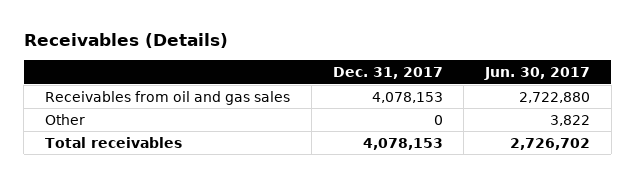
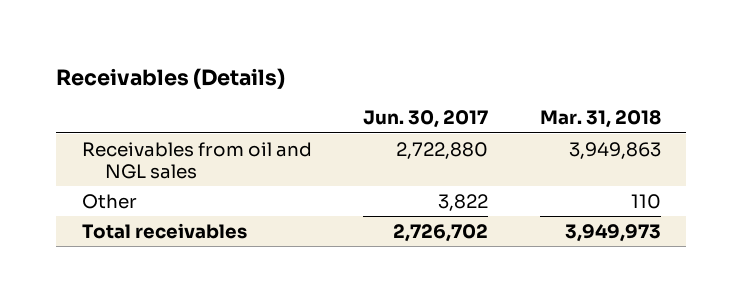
- | Dec. 31, 2017 | Jun. 30, 2017
+ | Jun. 30, 2017 | Mar. 31, 2018
- Receivables from oil and gas sales | 4,078,153 | 2,722,880
+ Receivables from oil and NGL sales | 2,722,880 | 3,949,863

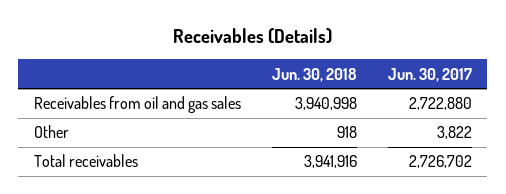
- | Jun. 30, 2017 | Mar. 31, 2018
+ | Jun. 30, 2018 | Jun. 30, 2017
- Receivables from oil and NGL sales | 2,722,880 | 3,949,863
+ Receivables from oil and gas sales | 3,940,998 | 2,722,880

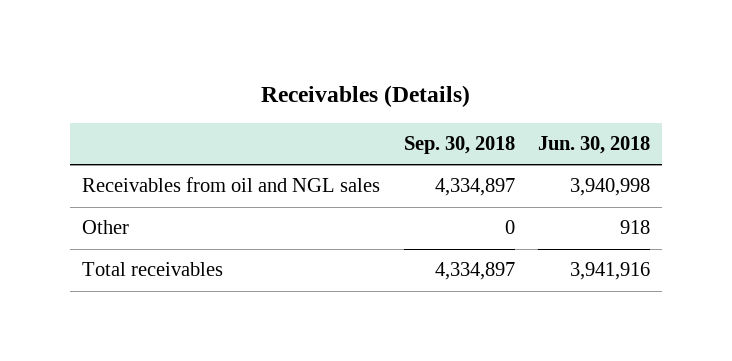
- | Jun. 30, 2018 | Jun. 30, 2017
+ | Sep. 30, 2018 | Jun. 30, 2018
- Receivables from oil and gas sales | 3,940,998 | 2,722,880
+ Receivables from oil and NGL sales | 4,334,897 | 3,940,998

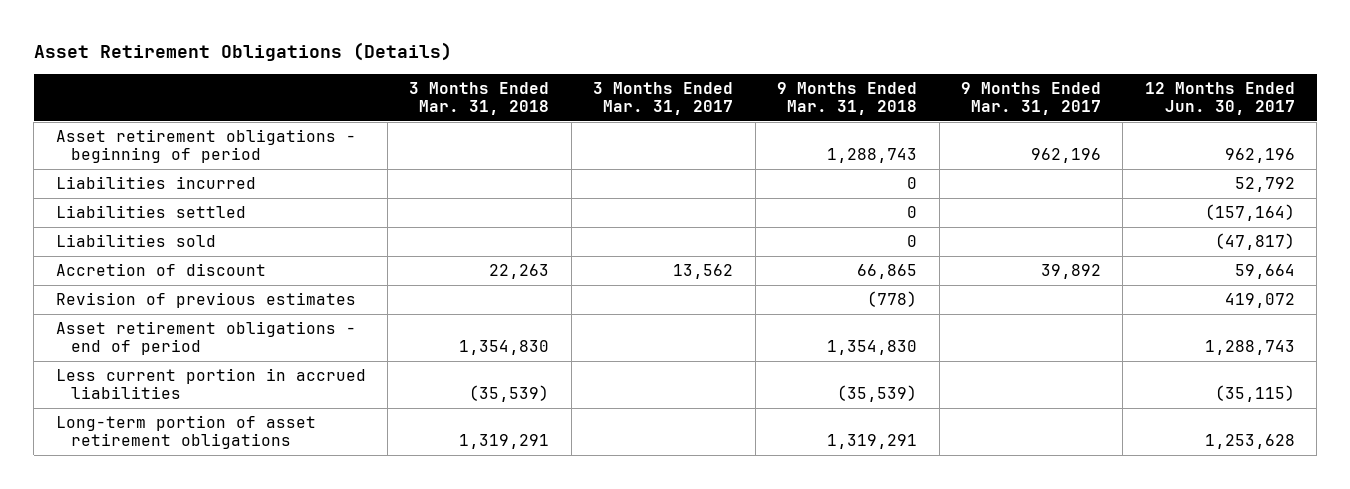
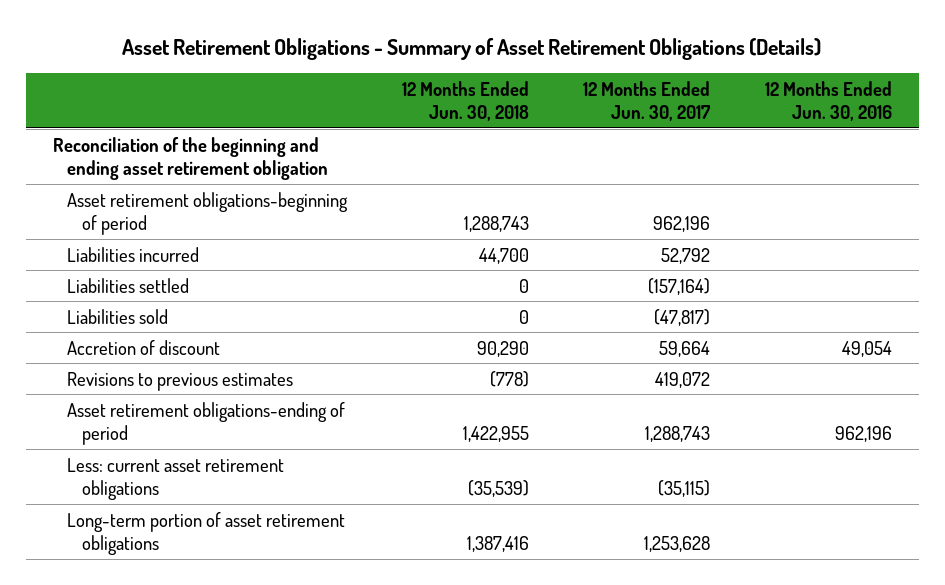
- Asset Retirement Obligations (Details)
+ Asset Retirement Obligations - Summary of Asset Retirement Obligations (Details)
- | 3 Months Ended Mar. 31, 2018 | 3 Months Ended Mar. 31, 2017 | 9 Months Ended Mar. 31, 2018 | 9 Months Ended Mar. 31, 2017 | 12 Months Ended Jun. 30, 2017
+ | 12 Months Ended Jun. 30, 2018 | 12 Months Ended Jun. 30, 2017 | 12 Months Ended Jun. 30, 2016
- Asset retirement obligations - beginning of period | | | 1,288,743 | 962,196 | 962,196
+ Reconciliation of the beginning and ending asset retirement obligation
+ Asset retirement obligations-beginning of period | 1,288,743 | 962,196 |
- Revision of previous estimates | | | (778) | | 419,072
- Asset retirement obligations - end of period | 1,354,830 | | 1,354,830 | | 1,288,743
- Less current portion in accrued liabilities | (35,539) | | (35,539) | | (35,115)
+ Revisions to previous estimates | (778) | 419,072 |
+ Asset retirement obligations-ending of period | 1,422,955 | 1,288,743 | 962,196
+ Less: current asset retirement obligations | (35,539) | (35,115) |

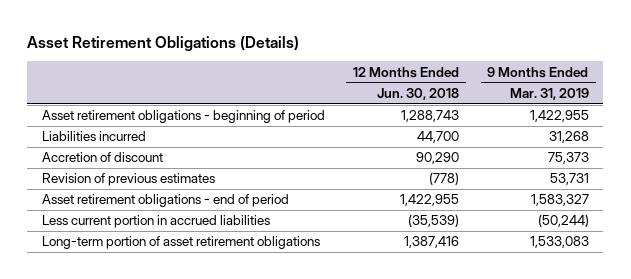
- Asset Retirement Obligations - Summary of Asset Retirement Obligations (Details)
+ Asset Retirement Obligations (Details)
- | 12 Months Ended Jun. 30, 2018 | 12 Months Ended Jun. 30, 2017 | 12 Months Ended Jun. 30, 2016
+ | 12 Months Ended Jun. 30, 2018 | 9 Months Ended Mar. 31, 2019
- Reconciliation of the beginning and ending asset retirement obligation
- Asset retirement obligations-beginning of period | 1,288,743 | 962,196 |
+ Asset retirement obligations - beginning of period | 1,288,743 | 1,422,955
- Liabilities settled | 0 | (157,164) |
- Liabilities sold | 0 | (47,817) |
- Revisions to previous estimates | (778) | 419,072 |
- Asset retirement obligations-ending of period | 1,422,955 | 1,288,743 | 962,196
- Less: current asset retirement obligations | (35,539) | (35,115) |
+ Revision of previous estimates | (778) | 53,731
+ Asset retirement obligations - end of period | 1,422,955 | 1,583,327
+ Less current portion in accrued liabilities | (35,539) | (50,244)

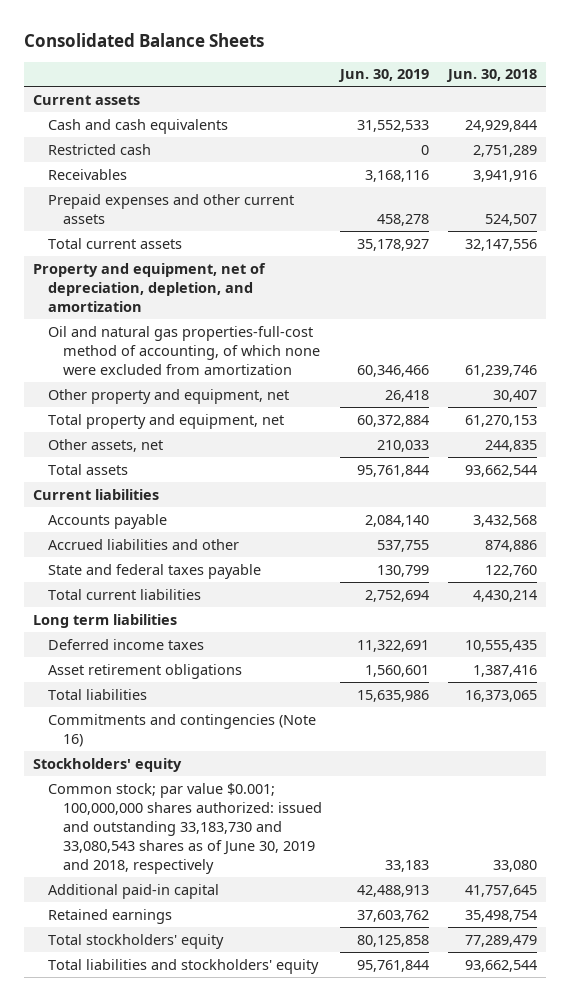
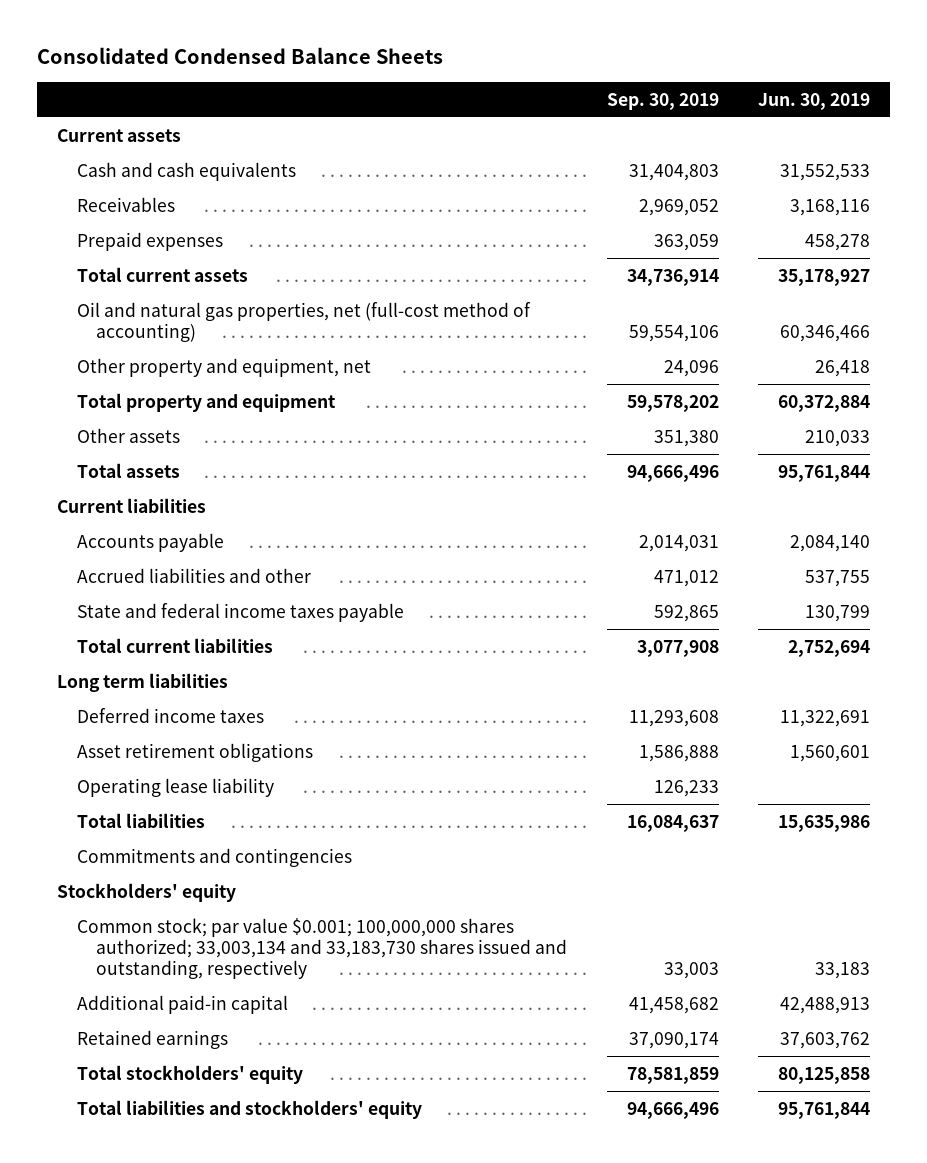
- Consolidated Balance Sheets
+ Consolidated Condensed Balance Sheets
- | Jun. 30, 2019 | Jun. 30, 2018
+ | Sep. 30, 2019 | Jun. 30, 2019
- Restricted cash | 0 | 2,751,289
- Prepaid expenses and other current assets | 458,278 | 524,507
+ Prepaid expenses | 363,059 | 458,278
- Property and equipment, net of depreciation, depletion, and amortization
- Oil and natural gas properties-full-cost method of accounting, of which none were excluded from amortization | 60,346,466 | 61,239,746
+ Oil and natural gas properties, net (full-cost method of accounting) | 59,554,106 | 60,346,466
- Total property and equipment, net | 60,372,884 | 61,270,153
- Other assets, net | 210,033 | 244,835
+ Total property and equipment | 59,578,202 | 60,372,884
+ Other assets | 351,380 | 210,033
- State and federal taxes payable | 130,799 | 122,760
+ State and federal income taxes payable | 592,865 | 130,799
+ Operating lease liability | 126,233 |
- Commitments and contingencies (Note 16)
+ Commitments and contingencies
- Common stock; par value $0.001; 100,000,000 shares authorized: issued and outstanding 33,183,730 and 33,080,543 shares as of June 30, 2019 and 2018, respectively | 33,183 | 33,080
+ Common stock; par value $0.001; 100,000,000 shares authorized; 33,003,134 and 33,183,730 shares issued and outstanding, respectively | 33,003 | 33,183

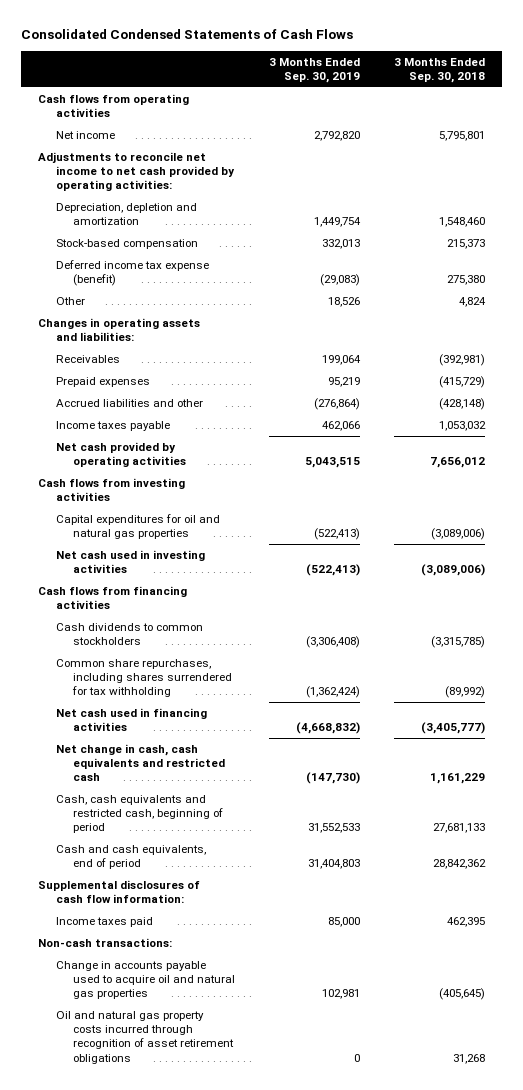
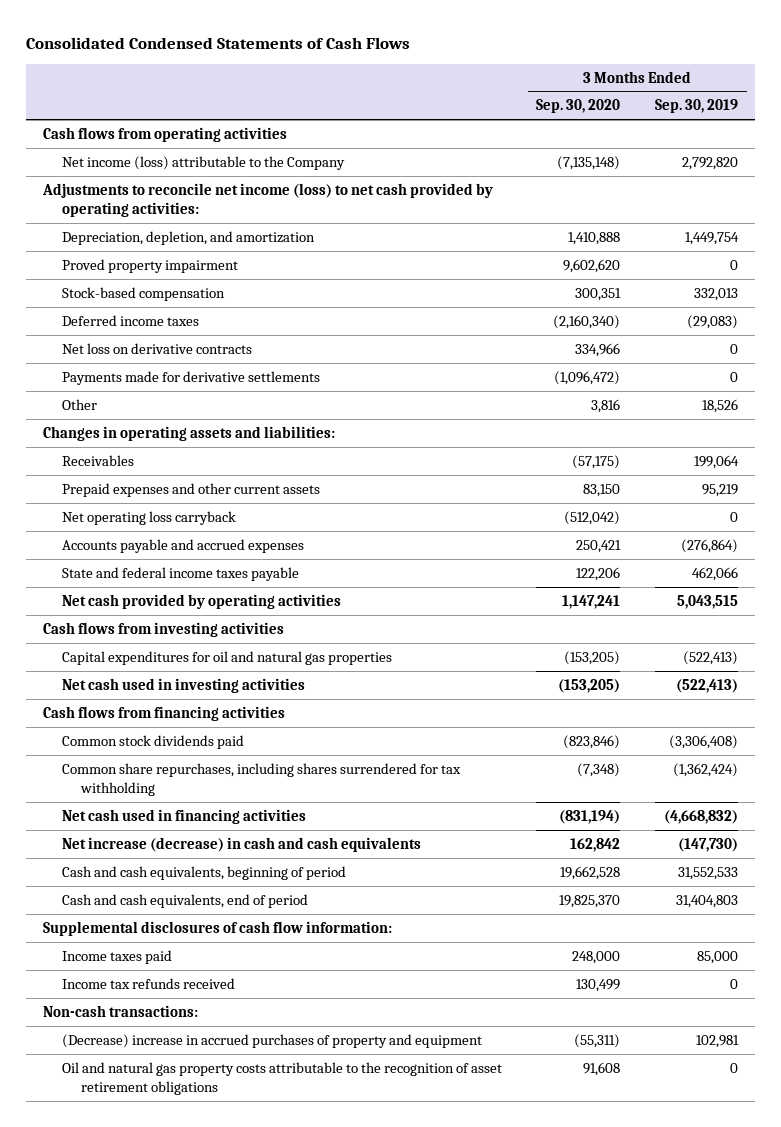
- | 3 Months Ended Sep. 30, 2019 | 3 Months Ended Sep. 30, 2018
+ | 3 Months Ended Sep. 30, 2020 | 3 Months Ended Sep. 30, 2019
- Net income | 2,792,820 | 5,795,801
- Adjustments to reconcile net income to net cash provided by operating activities:
- Depreciation, depletion and amortization | 1,449,754 | 1,548,460
+ Net income (loss) attributable to the Company | (7,135,148) | 2,792,820
+ Adjustments to reconcile net income (loss) to net cash provided by operating activities:
+ Depreciation, depletion, and amortization | 1,410,888 | 1,449,754
+ Proved property impairment | 9,602,620 | 0
- Deferred income tax expense (benefit) | (29,083) | 275,380
+ Deferred income taxes | (2,160,340) | (29,083)
+ Net loss on derivative contracts | 334,966 | 0
+ Payments made for derivative settlements | (1,096,472) | 0
- Prepaid expenses | 95,219 | (415,729)
- Accrued liabilities and other | (276,864) | (428,148)
- Income taxes payable | 462,066 | 1,053,032
+ Prepaid expenses and other current assets | 83,150 | 95,219
+ Net operating loss carryback | (512,042) | 0
+ Accounts payable and accrued expenses | 250,421 | (276,864)
+ State and federal income taxes payable | 122,206 | 462,066
- Cash dividends to common stockholders | (3,306,408) | (3,315,785)
+ Common stock dividends paid | (823,846) | (3,306,408)
- Net change in cash, cash equivalents and restricted cash | (147,730) | 1,161,229
- Cash, cash equivalents and restricted cash, beginning of period | 31,552,533 | 27,681,133
+ Net increase (decrease) in cash and cash equivalents | 162,842 | (147,730)
+ Cash and cash equivalents, beginning of period | 19,662,528 | 31,552,533
+ Income tax refunds received | 130,499 | 0
- Change in accounts payable used to acquire oil and natural gas properties | 102,981 | (405,645)
- Oil and natural gas property costs incurred through recognition of asset retirement obligations | 0 | 31,268
+ (Decrease) increase in accrued purchases of property and equipment | (55,311) | 102,981
+ Oil and natural gas property costs attributable to the recognition of asset retirement obligations | 91,608 | 0

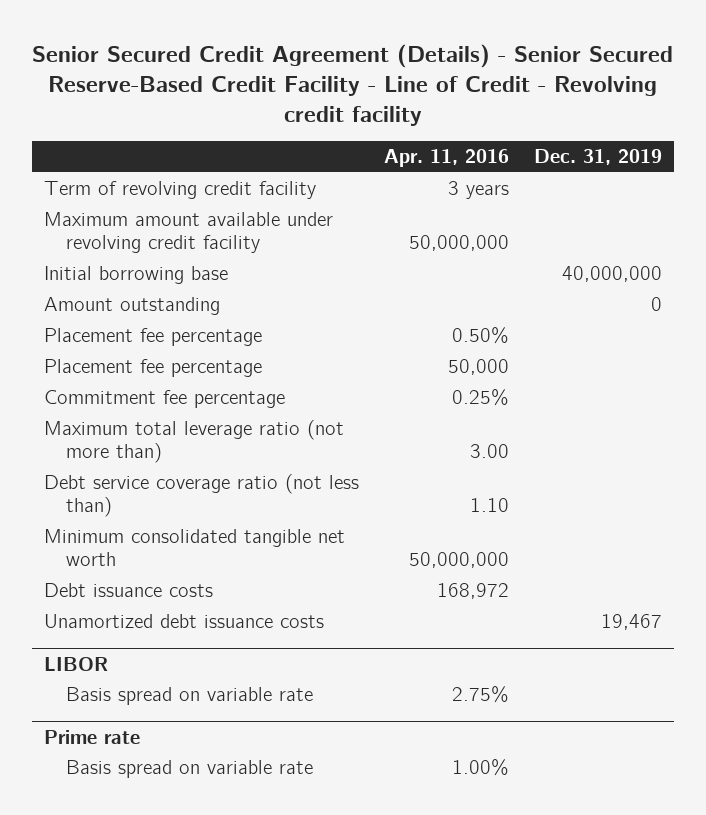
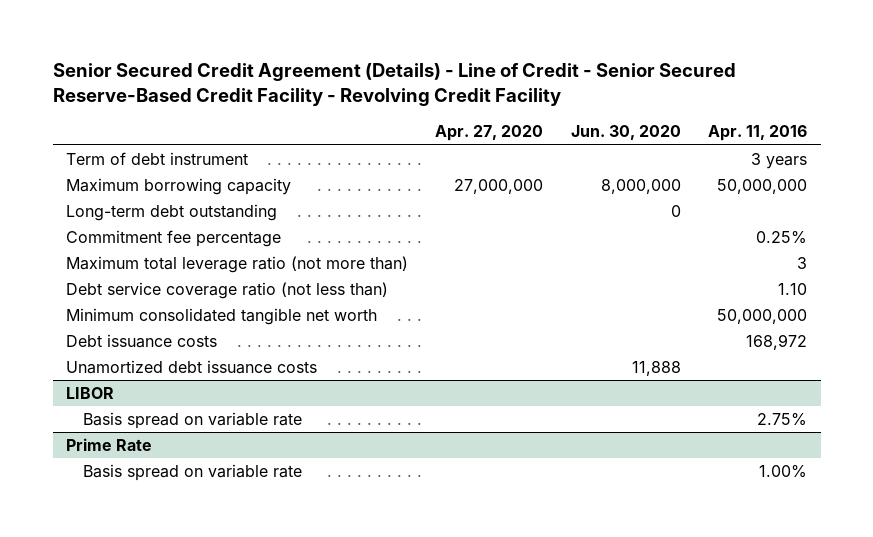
- Senior Secured Credit Agreement (Details) - Senior Secured Reserve-Based Credit Facility - Line of Credit - Revolving credit facility
+ Senior Secured Credit Agreement (Details) - Line of Credit - Senior Secured Reserve-Based Credit Facility - Revolving Credit Facility
- | Apr. 11, 2016 | Dec. 31, 2019
+ | Apr. 27, 2020 | Jun. 30, 2020 | Apr. 11, 2016
- Term of revolving credit facility | 3 years |
- Maximum amount available under revolving credit facility | 50,000,000 |
- Initial borrowing base | | 40,000,000
- Amount outstanding | | 0
- Placement fee percentage | 0.50% |
- Placement fee percentage | 50,000 |
+ Term of debt instrument | | | 3 years
+ Maximum borrowing capacity | 27,000,000 | 8,000,000 | 50,000,000
+ Long-term debt outstanding | | 0 |
- Maximum total leverage ratio (not more than) | 3.00 |
+ Maximum total leverage ratio (not more than) | | | 3
- Prime rate
+ Prime Rate

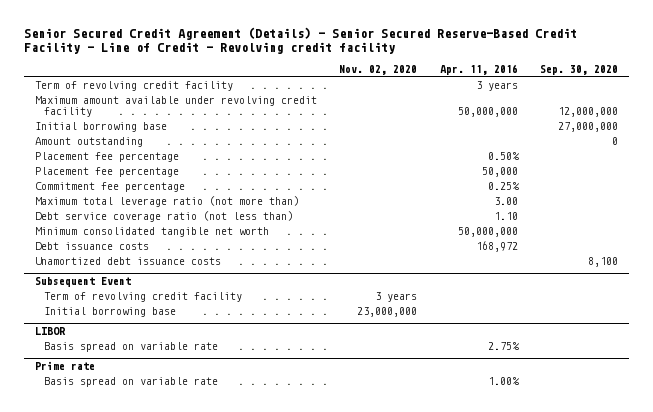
- Senior Secured Credit Agreement (Details) - Line of Credit - Senior Secured Reserve-Based Credit Facility - Revolving Credit Facility
+ Senior Secured Credit Agreement (Details) - Senior Secured Reserve-Based Credit Facility - Line of Credit - Revolving credit facility
- | Apr. 27, 2020 | Jun. 30, 2020 | Apr. 11, 2016
+ | Nov. 02, 2020 | Apr. 11, 2016 | Sep. 30, 2020
- Term of debt instrument | | | 3 years
- Maximum borrowing capacity | 27,000,000 | 8,000,000 | 50,000,000
- Long-term debt outstanding | | 0 |
+ Term of revolving credit facility | | 3 years |
+ Maximum amount available under revolving credit facility | | 50,000,000 | 12,000,000
+ Initial borrowing base | | | 27,000,000
+ Amount outstanding | | | 0
+ Placement fee percentage | | 0.50% |
+ Placement fee percentage | | 50,000 |
- Maximum total leverage ratio (not more than) | | | 3
+ Maximum total leverage ratio (not more than) | | 3.00 |
+ Subsequent Event
+ Term of revolving credit facility | 3 years | |
+ Initial borrowing base | 23,000,000 | |
- Prime Rate
+ Prime rate

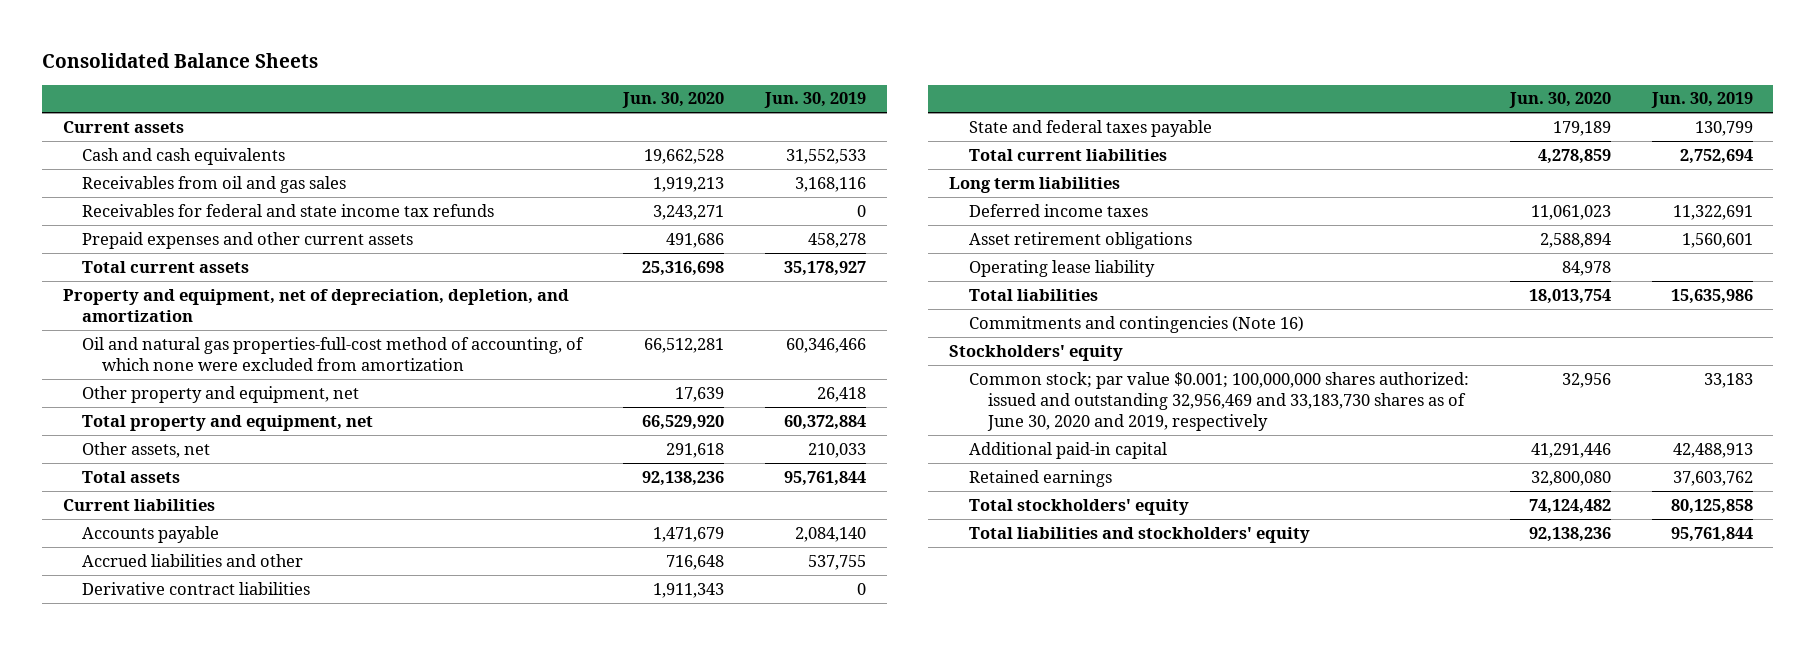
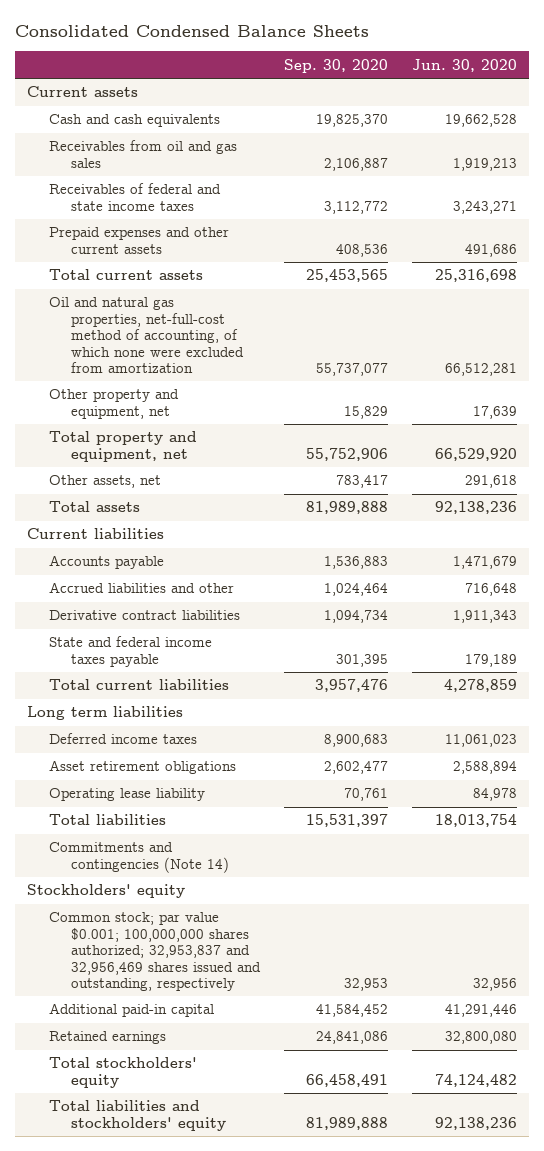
- Consolidated Balance Sheets
+ Consolidated Condensed Balance Sheets
- | Jun. 30, 2020 | Jun. 30, 2019
+ | Sep. 30, 2020 | Jun. 30, 2020
- Receivables for federal and state income tax refunds | 3,243,271 | 0
+ Receivables of federal and state income taxes | 3,112,772 | 3,243,271
- Property and equipment, net of depreciation, depletion, and amortization
- Oil and natural gas properties-full-cost method of accounting, of which none were excluded from amortization | 66,512,281 | 60,346,466
+ Oil and natural gas properties, net-full-cost method of accounting, of which none were excluded from amortization | 55,737,077 | 66,512,281
- State and federal taxes payable | 179,189 | 130,799
+ State and federal income taxes payable | 301,395 | 179,189
- Commitments and contingencies (Note 16)
+ Commitments and contingencies (Note 14)
- Common stock; par value $0.001; 100,000,000 shares authorized: issued and outstanding 32,956,469 and 33,183,730 shares as of June 30, 2020 and 2019, respectively | 32,956 | 33,183
+ Common stock; par value $0.001; 100,000,000 shares authorized; 32,953,837 and 32,956,469 shares issued and outstanding, respectively | 32,953 | 32,956

